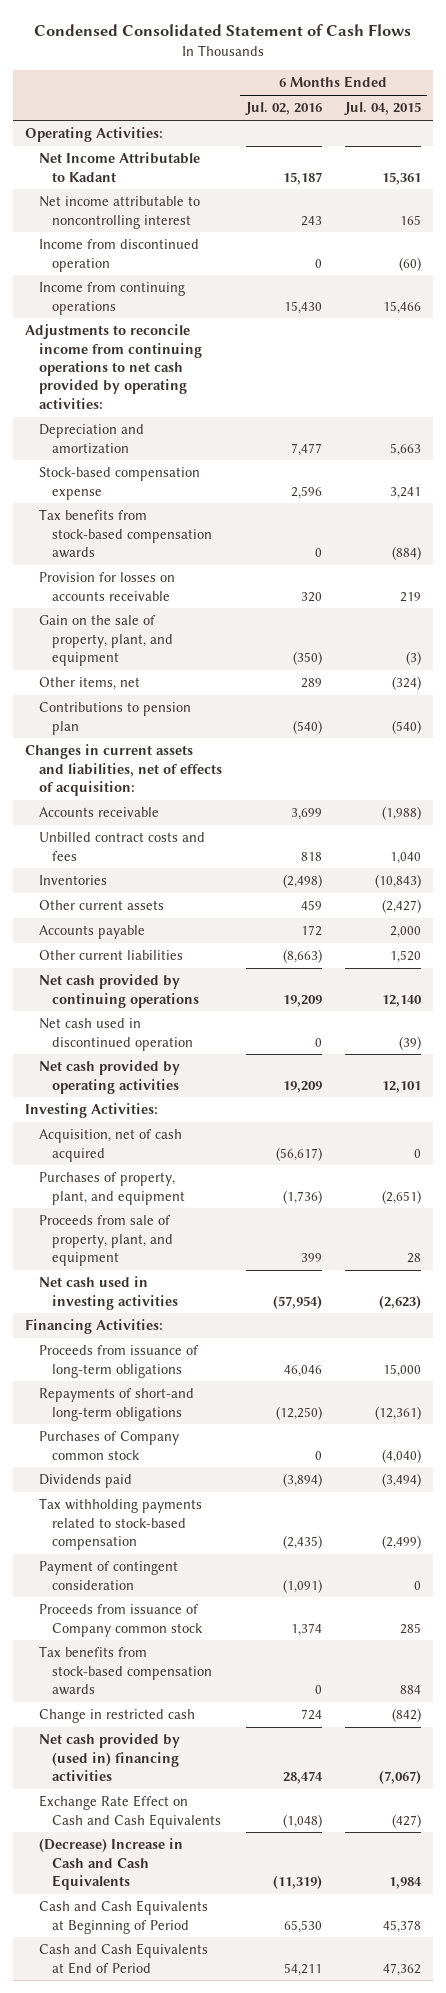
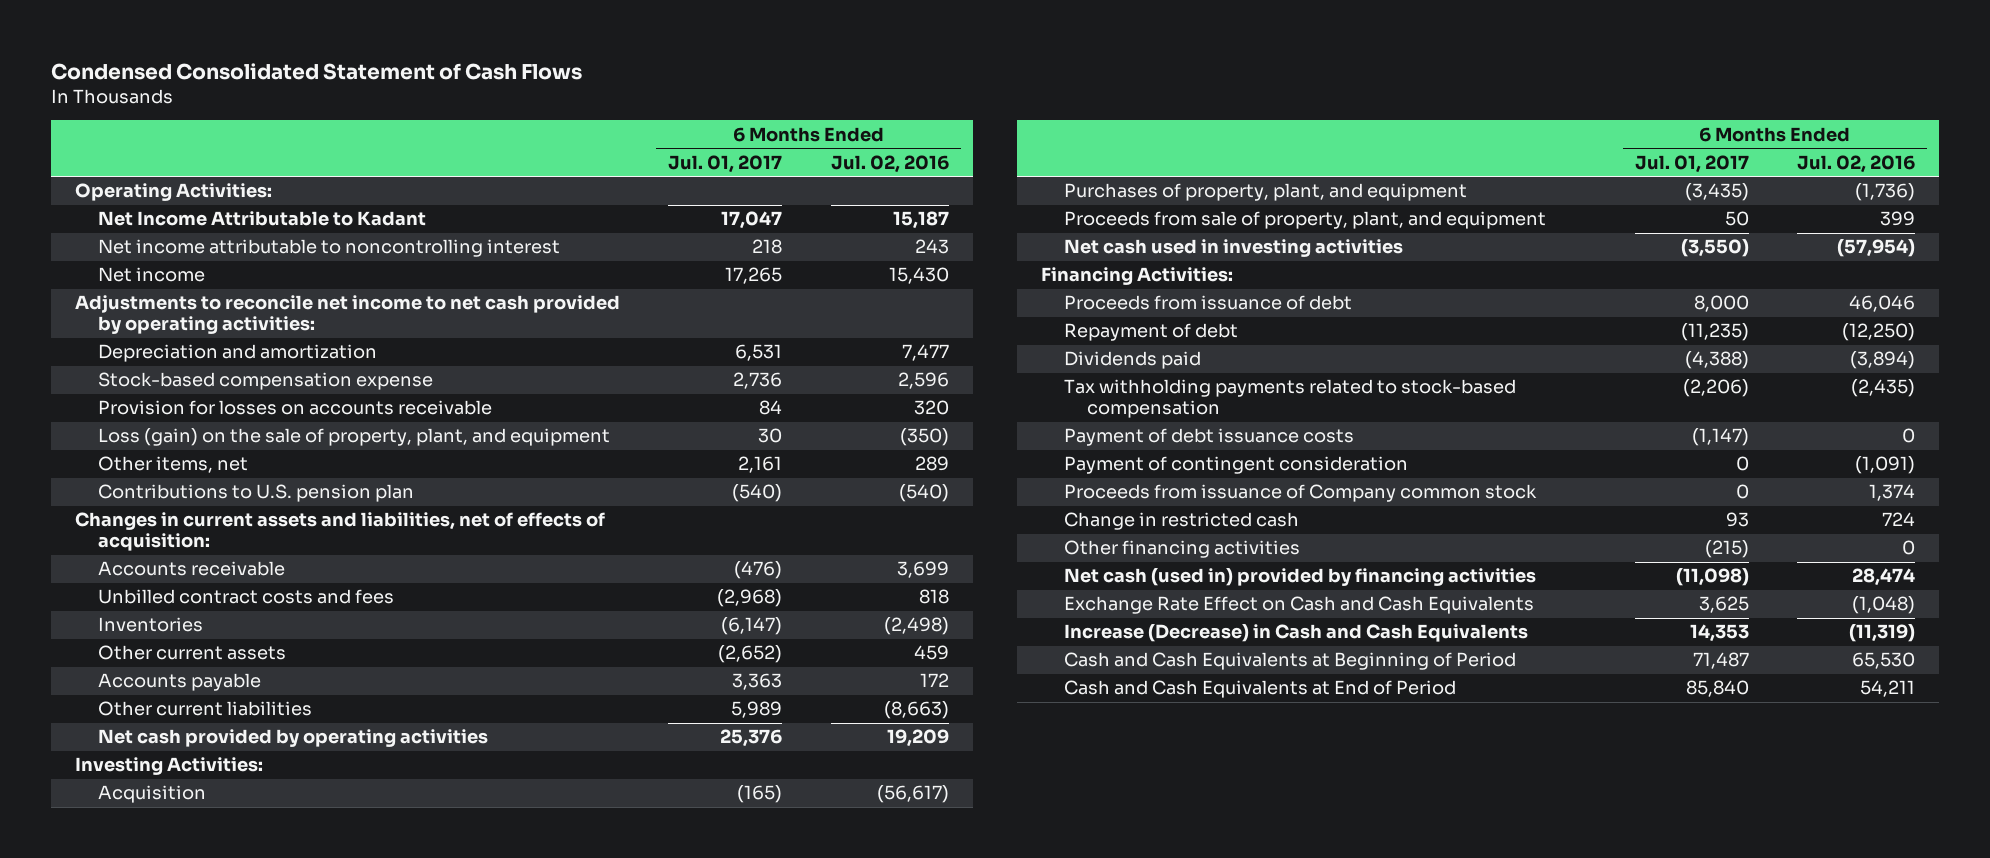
- | 6 Months Ended Jul. 02, 2016 | 6 Months Ended Jul. 04, 2015
+ | 6 Months Ended Jul. 01, 2017 | 6 Months Ended Jul. 02, 2016
- Income from discontinued operation | 0 | (60)
- Income from continuing operations | 15,430 | 15,466
- Adjustments to reconcile income from continuing operations to net cash provided by operating activities:
+ Net income | 17,265 | 15,430
+ Adjustments to reconcile net income to net cash provided by operating activities:
- Tax benefits from stock-based compensation awards | 0 | (884)
- Gain on the sale of property, plant, and equipment | (350) | (3)
+ Loss (gain) on the sale of property, plant, and equipment | 30 | (350)
- Contributions to pension plan | (540) | (540)
+ Contributions to U.S. pension plan | (540) | (540)
- Net cash provided by continuing operations | 19,209 | 12,140
- Net cash used in discontinued operation | 0 | (39)
- Acquisition, net of cash acquired | (56,617) | 0
+ Acquisition | (165) | (56,617)
- Proceeds from issuance of long-term obligations | 46,046 | 15,000
- Repayments of short-and long-term obligations | (12,250) | (12,361)
- Purchases of Company common stock | 0 | (4,040)
+ Proceeds from issuance of debt | 8,000 | 46,046
+ Repayment of debt | (11,235) | (12,250)
+ Payment of debt issuance costs | (1,147) | 0
- Tax benefits from stock-based compensation awards | 0 | 884
- Net cash provided by (used in) financing activities | 28,474 | (7,067)
+ Other financing activities | (215) | 0
+ Net cash (used in) provided by financing activities | (11,098) | 28,474
- (Decrease) Increase in Cash and Cash Equivalents | (11,319) | 1,984
+ Increase (Decrease) in Cash and Cash Equivalents | 14,353 | (11,319)

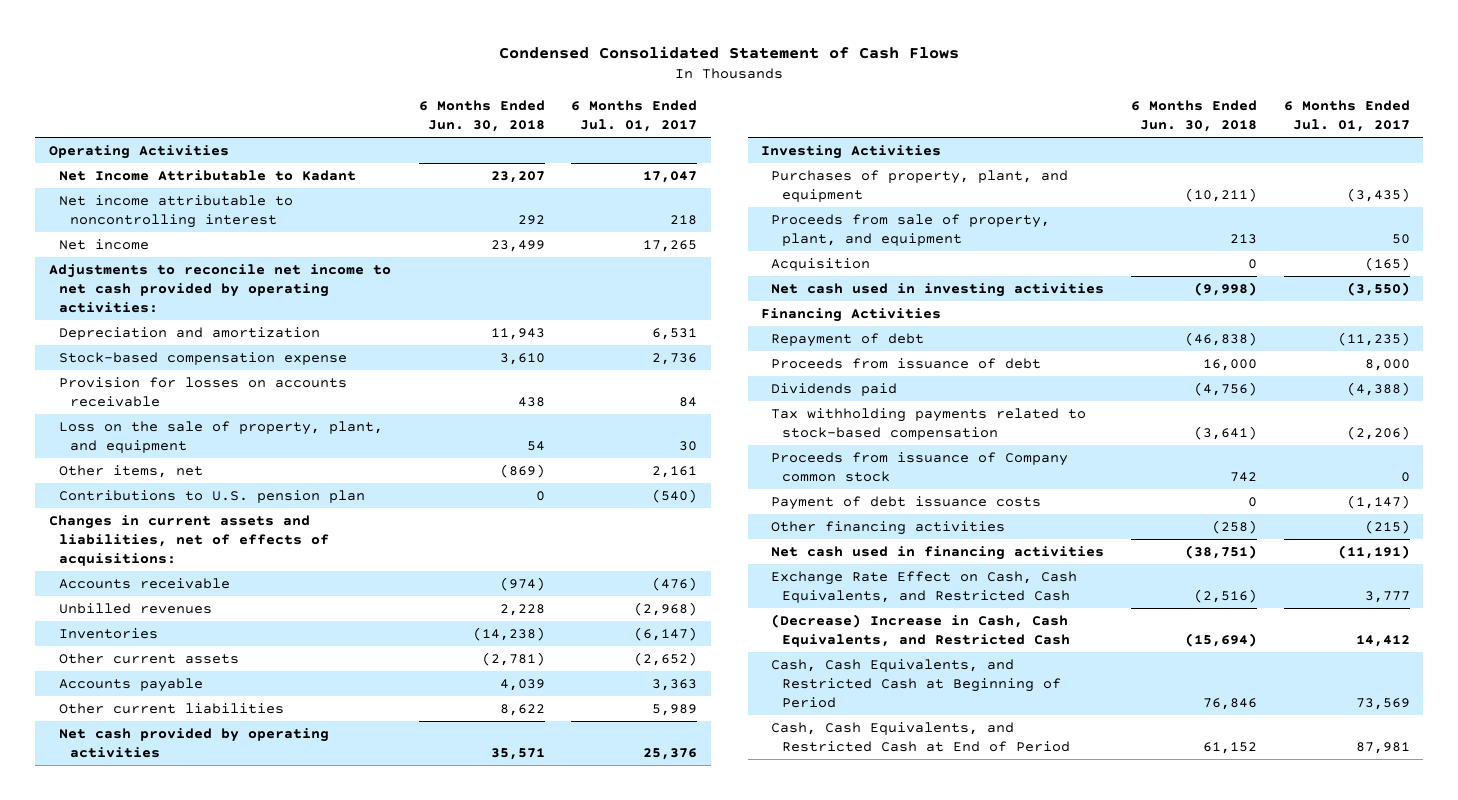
- | 6 Months Ended Jul. 01, 2017 | 6 Months Ended Jul. 02, 2016
+ | 6 Months Ended Jun. 30, 2018 | 6 Months Ended Jul. 01, 2017
- Operating Activities:
+ Operating Activities
- Loss (gain) on the sale of property, plant, and equipment | 30 | (350)
+ Loss on the sale of property, plant, and equipment | 54 | 30
- Changes in current assets and liabilities, net of effects of acquisition:
+ Changes in current assets and liabilities, net of effects of acquisitions:
- Unbilled contract costs and fees | (2,968) | 818
+ Unbilled revenues | 2,228 | (2,968)
- Investing Activities:
+ Investing Activities
moved down: Acquisition | 0 | (165)
- Financing Activities:
+ Financing Activities
moved down: Proceeds from issuance of debt | 16,000 | 8,000
- Payment of contingent consideration | 0 | (1,091)
- Change in restricted cash | 93 | 724
moved down: Payment of debt issuance costs | 0 | (1,147)
- Net cash (used in) provided by financing activities | (11,098) | 28,474
- Exchange Rate Effect on Cash and Cash Equivalents | 3,625 | (1,048)
- Increase (Decrease) in Cash and Cash Equivalents | 14,353 | (11,319)
- Cash and Cash Equivalents at Beginning of Period | 71,487 | 65,530
- Cash and Cash Equivalents at End of Period | 85,840 | 54,211
+ Net cash used in financing activities | (38,751) | (11,191)
+ Exchange Rate Effect on Cash, Cash Equivalents, and Restricted Cash | (2,516) | 3,777
+ (Decrease) Increase in Cash, Cash Equivalents, and Restricted Cash | (15,694) | 14,412
+ Cash, Cash Equivalents, and Restricted Cash at Beginning of Period | 76,846 | 73,569
+ Cash, Cash Equivalents, and Restricted Cash at End of Period | 61,152 | 87,981

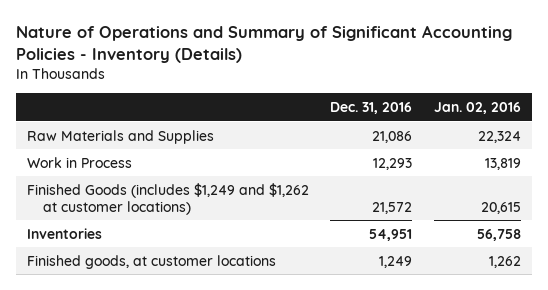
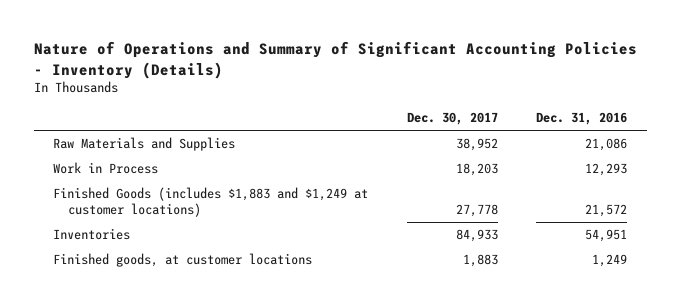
- | Dec. 31, 2016 | Jan. 02, 2016
+ | Dec. 30, 2017 | Dec. 31, 2016
- Finished Goods (includes $1,249 and $1,262 at customer locations) | 21,572 | 20,615
+ Finished Goods (includes $1,883 and $1,249 at customer locations) | 27,778 | 21,572

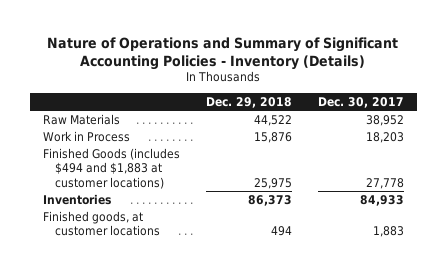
- | Dec. 30, 2017 | Dec. 31, 2016
+ | Dec. 29, 2018 | Dec. 30, 2017
- Raw Materials and Supplies | 38,952 | 21,086
+ Raw Materials | 44,522 | 38,952
- Finished Goods (includes $1,883 and $1,249 at customer locations) | 27,778 | 21,572
+ Finished Goods (includes $494 and $1,883 at customer locations) | 25,975 | 27,778

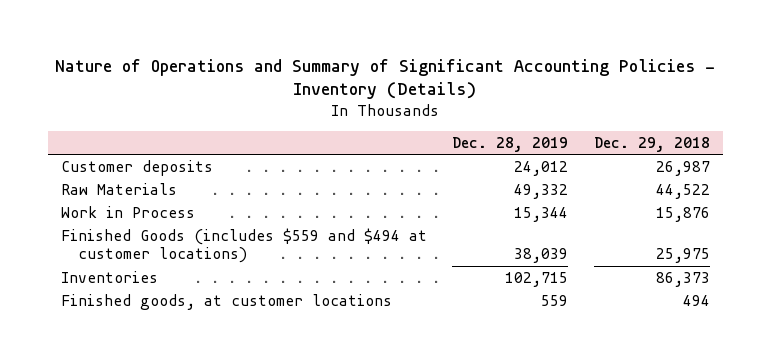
- | Dec. 29, 2018 | Dec. 30, 2017
+ | Dec. 28, 2019 | Dec. 29, 2018
+ Customer deposits | 24,012 | 26,987
- Finished Goods (includes $494 and $1,883 at customer locations) | 25,975 | 27,778
+ Finished Goods (includes $559 and $494 at customer locations) | 38,039 | 25,975

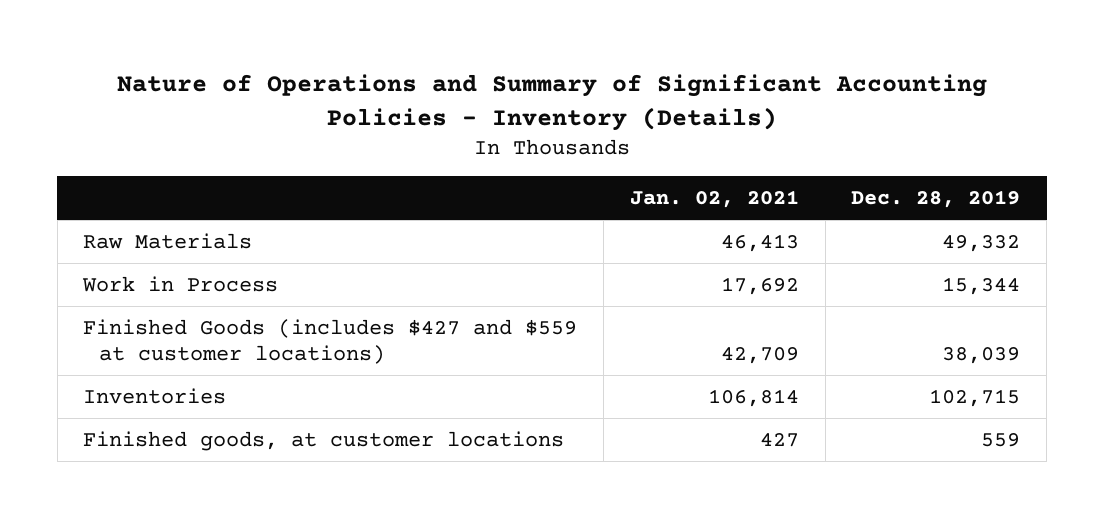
- | Dec. 28, 2019 | Dec. 29, 2018
+ | Jan. 02, 2021 | Dec. 28, 2019
- Customer deposits | 24,012 | 26,987
- Finished Goods (includes $559 and $494 at customer locations) | 38,039 | 25,975
+ Finished Goods (includes $427 and $559 at customer locations) | 42,709 | 38,039

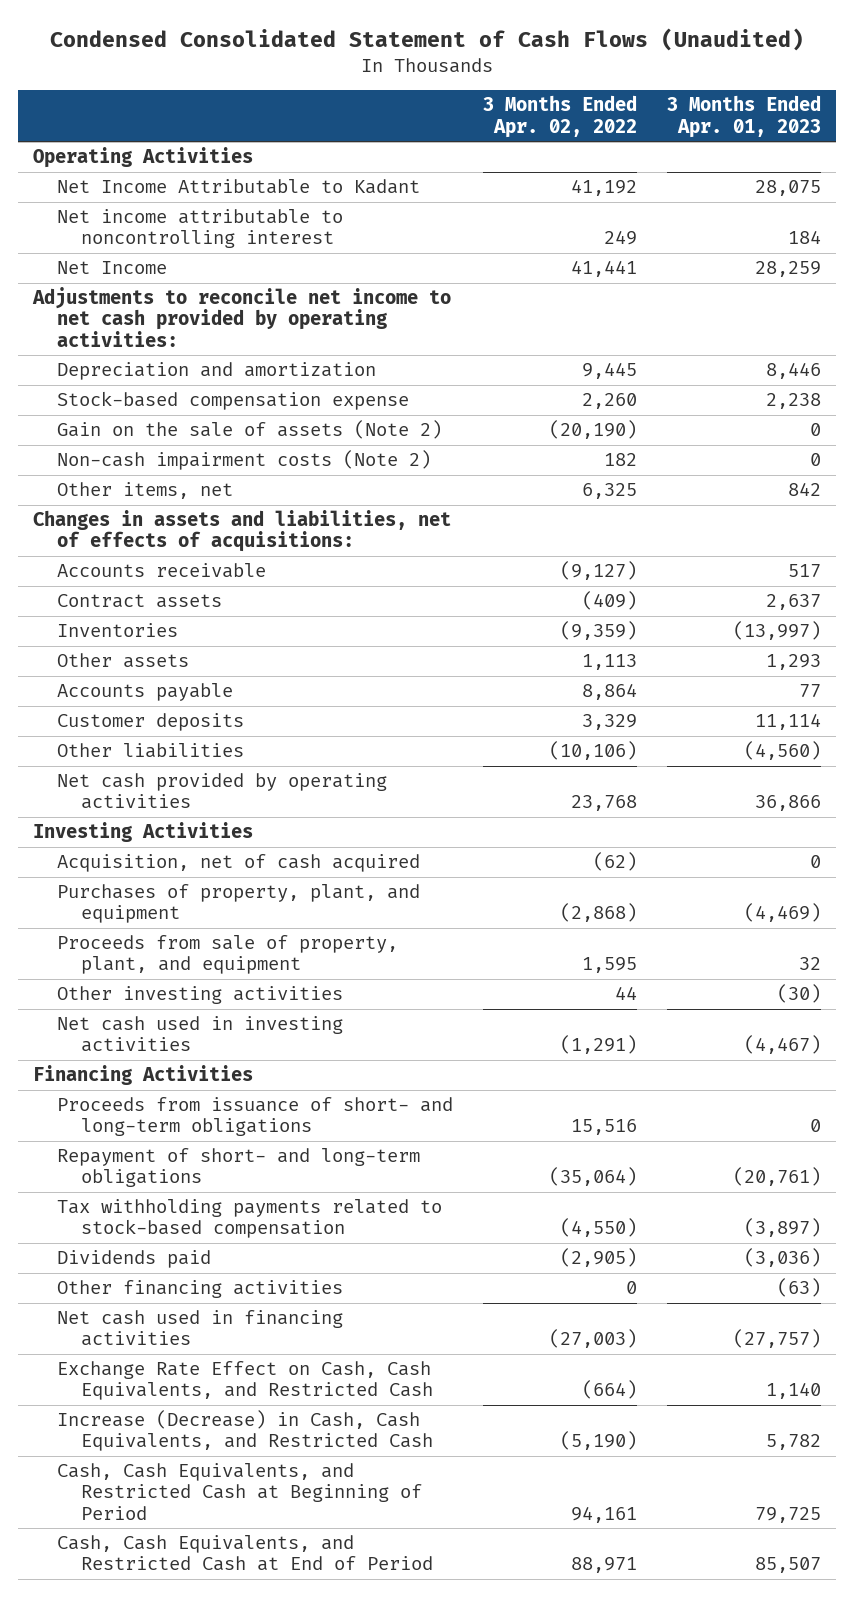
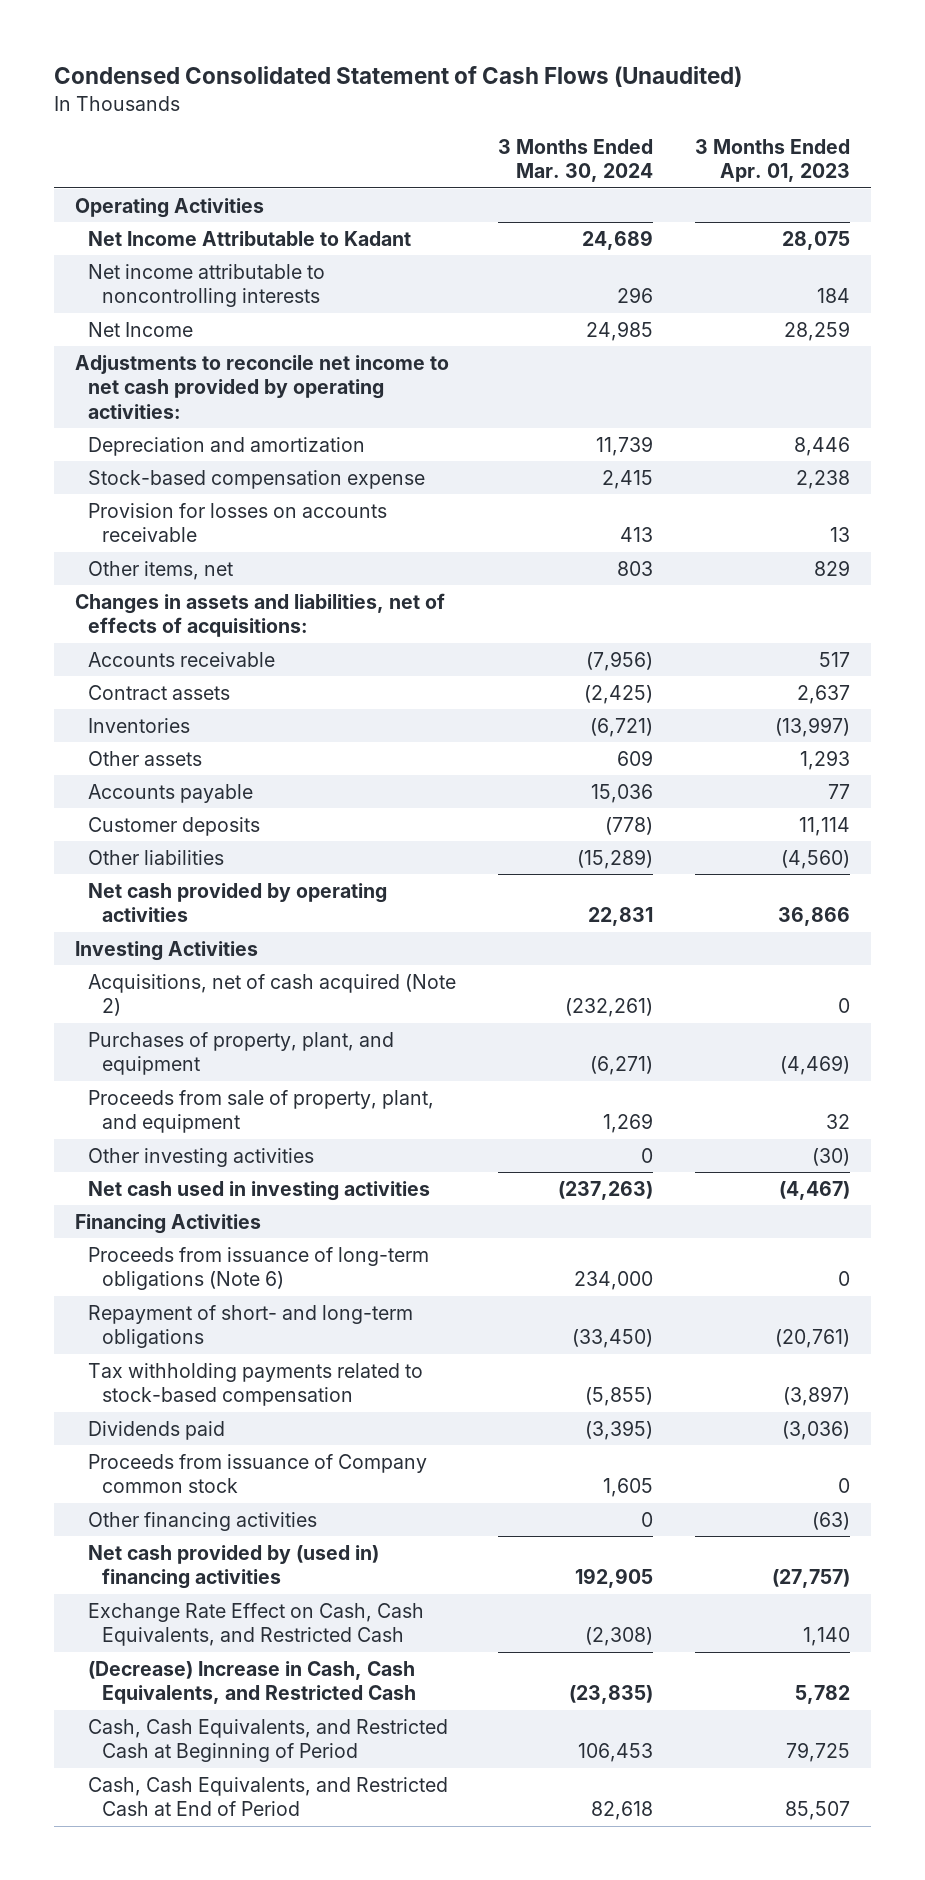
- | 3 Months Ended Apr. 02, 2022 | 3 Months Ended Apr. 01, 2023
+ | 3 Months Ended Mar. 30, 2024 | 3 Months Ended Apr. 01, 2023
- Net income attributable to noncontrolling interest | 249 | 184
+ Net income attributable to noncontrolling interests | 296 | 184
- Gain on the sale of assets (Note 2) | (20,190) | 0
- Non-cash impairment costs (Note 2) | 182 | 0
- Other items, net | 6,325 | 842
+ Provision for losses on accounts receivable | 413 | 13
+ Other items, net | 803 | 829
- Acquisition, net of cash acquired | (62) | 0
+ Acquisitions, net of cash acquired (Note 2) | (232,261) | 0
- Proceeds from issuance of short- and long-term obligations | 15,516 | 0
+ Proceeds from issuance of long-term obligations (Note 6) | 234,000 | 0
+ Proceeds from issuance of Company common stock | 1,605 | 0
- Net cash used in financing activities | (27,003) | (27,757)
+ Net cash provided by (used in) financing activities | 192,905 | (27,757)
- Increase (Decrease) in Cash, Cash Equivalents, and Restricted Cash | (5,190) | 5,782
+ (Decrease) Increase in Cash, Cash Equivalents, and Restricted Cash | (23,835) | 5,782

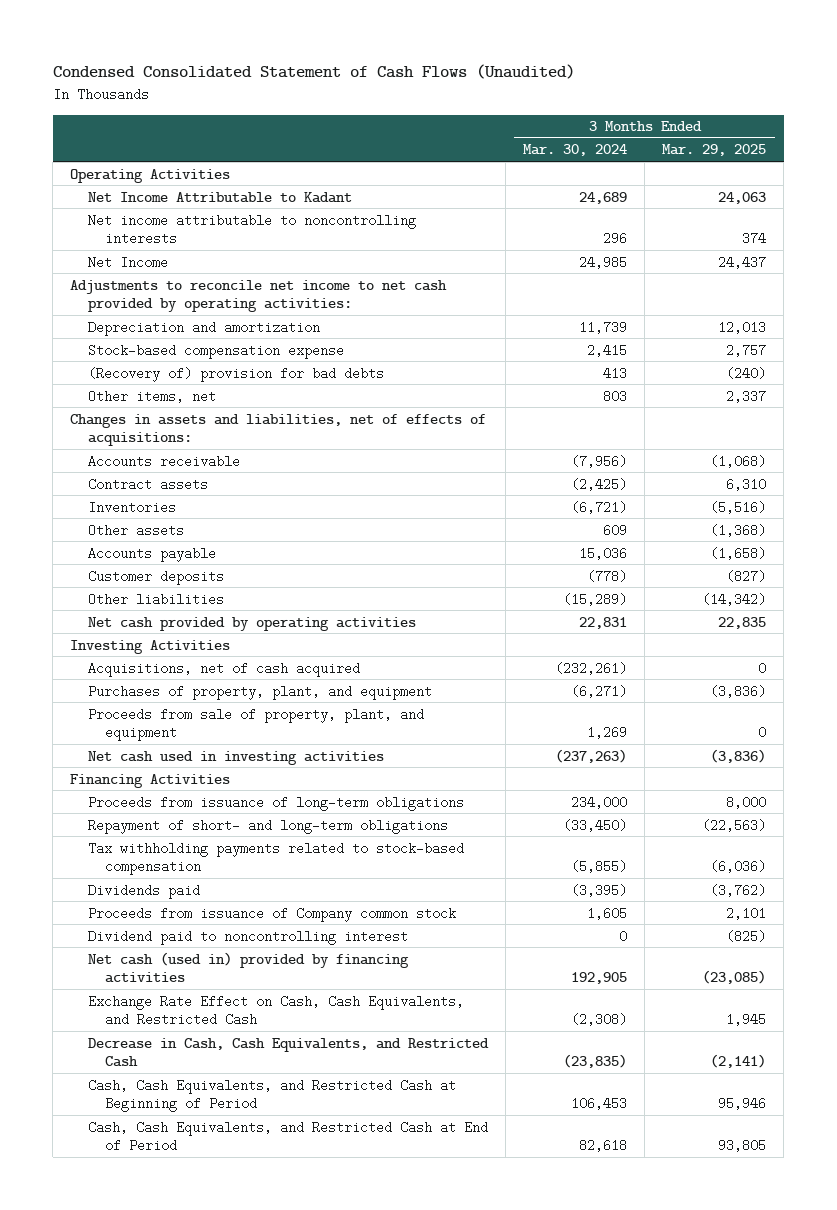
- | 3 Months Ended Mar. 30, 2024 | 3 Months Ended Apr. 01, 2023
+ | 3 Months Ended Mar. 30, 2024 | 3 Months Ended Mar. 29, 2025
- Provision for losses on accounts receivable | 413 | 13
+ (Recovery of) provision for bad debts | 413 | (240)
- Acquisitions, net of cash acquired (Note 2) | (232,261) | 0
+ Acquisitions, net of cash acquired | (232,261) | 0
- Other investing activities | 0 | (30)
- Proceeds from issuance of long-term obligations (Note 6) | 234,000 | 0
+ Proceeds from issuance of long-term obligations | 234,000 | 8,000
- Other financing activities | 0 | (63)
- Net cash provided by (used in) financing activities | 192,905 | (27,757)
+ Dividend paid to noncontrolling interest | 0 | (825)
+ Net cash (used in) provided by financing activities | 192,905 | (23,085)
- (Decrease) Increase in Cash, Cash Equivalents, and Restricted Cash | (23,835) | 5,782
+ Decrease in Cash, Cash Equivalents, and Restricted Cash | (23,835) | (2,141)

